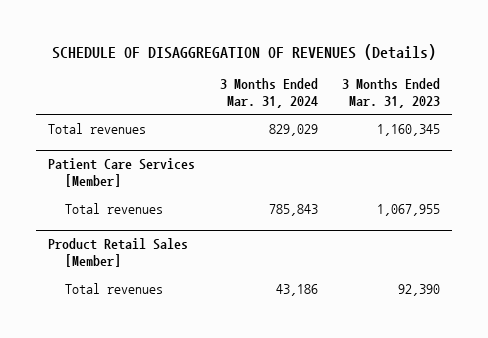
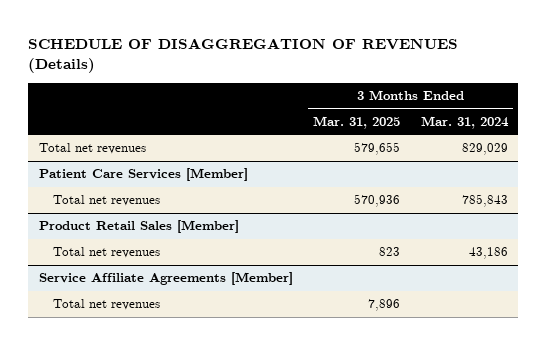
- | 3 Months Ended Mar. 31, 2024 | 3 Months Ended Mar. 31, 2023
+ | 3 Months Ended Mar. 31, 2025 | 3 Months Ended Mar. 31, 2024
- Total revenues | 829,029 | 1,160,345
+ Total net revenues | 579,655 | 829,029
@ Patient Care Services [Member]
- Total revenues | 785,843 | 1,067,955
+ Total net revenues | 570,936 | 785,843
@ Product Retail Sales [Member]
- Total revenues | 43,186 | 92,390
+ Total net revenues | 823 | 43,186
+ Service Affiliate Agreements [Member]
+ Total net revenues | 7,896 |

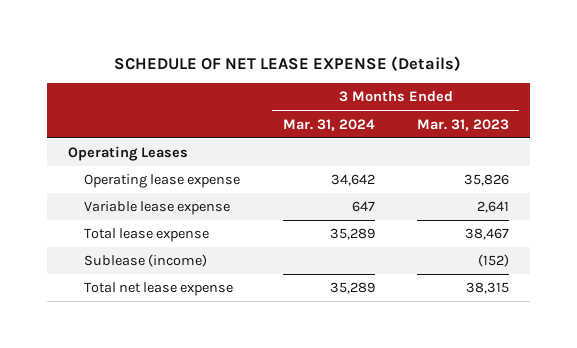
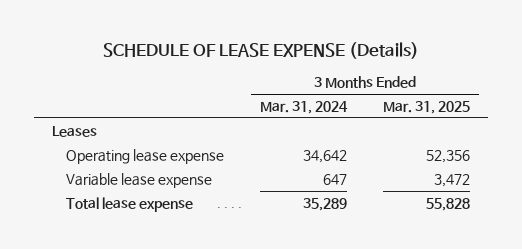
- SCHEDULE OF NET LEASE EXPENSE (Details)
+ SCHEDULE OF LEASE EXPENSE (Details)
- | 3 Months Ended Mar. 31, 2024 | 3 Months Ended Mar. 31, 2023
+ | 3 Months Ended Mar. 31, 2024 | 3 Months Ended Mar. 31, 2025
- Operating Leases
+ Leases
- Sublease (income) | | (152)
- Total net lease expense | 35,289 | 38,315

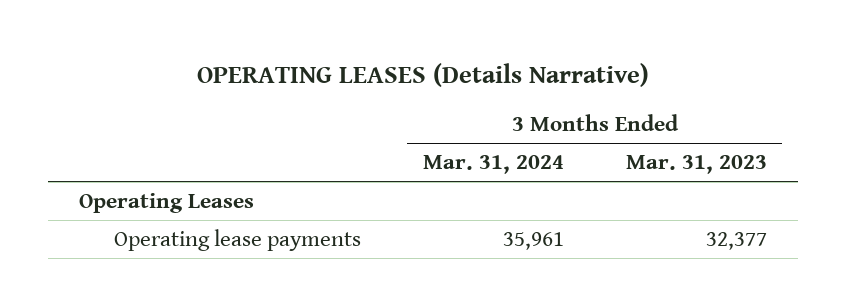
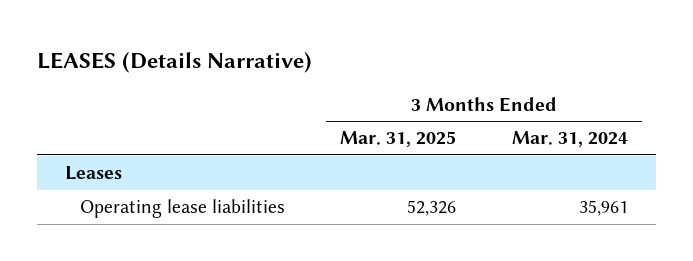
- OPERATING LEASES (Details Narrative)
+ LEASES (Details Narrative)
- | 3 Months Ended Mar. 31, 2024 | 3 Months Ended Mar. 31, 2023
+ | 3 Months Ended Mar. 31, 2025 | 3 Months Ended Mar. 31, 2024
- Operating Leases
- Operating lease payments | 35,961 | 32,377
+ Leases
+ Operating lease liabilities | 52,326 | 35,961

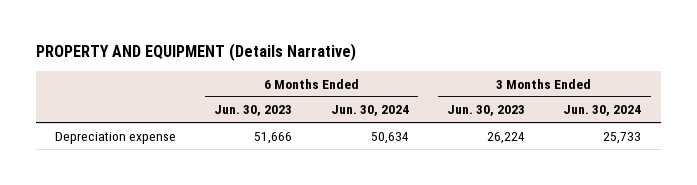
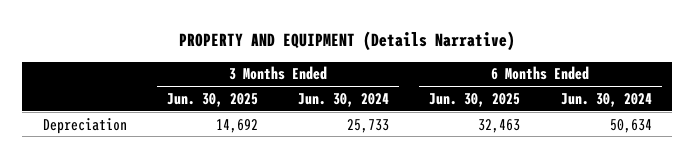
- | 6 Months Ended Jun. 30, 2023 | 6 Months Ended Jun. 30, 2024 | 3 Months Ended Jun. 30, 2023 | 3 Months Ended Jun. 30, 2024
+ | 3 Months Ended Jun. 30, 2025 | 3 Months Ended Jun. 30, 2024 | 6 Months Ended Jun. 30, 2025 | 6 Months Ended Jun. 30, 2024
- Depreciation expense | 51,666 | 50,634 | 26,224 | 25,733
+ Depreciation | 14,692 | 25,733 | 32,463 | 50,634

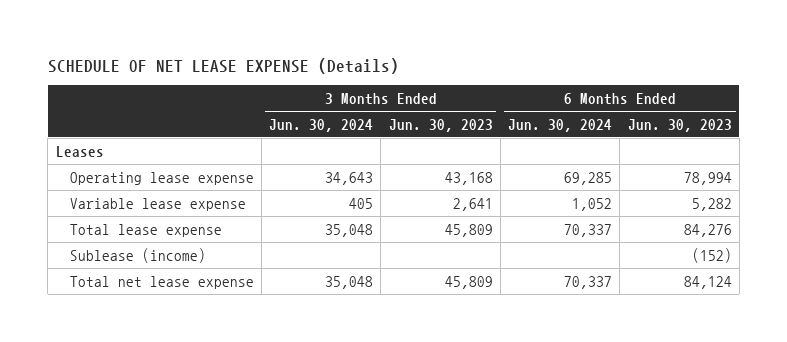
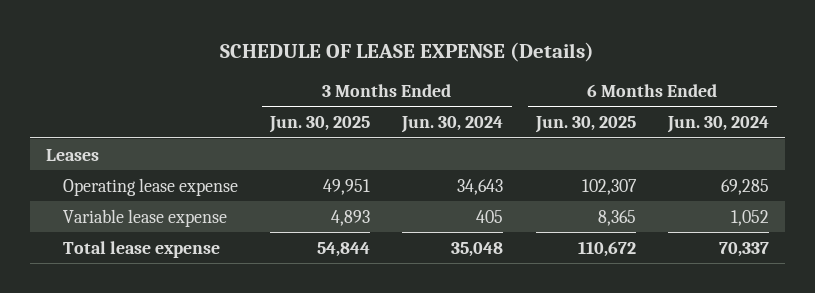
- SCHEDULE OF NET LEASE EXPENSE (Details)
+ SCHEDULE OF LEASE EXPENSE (Details)
- | 3 Months Ended Jun. 30, 2024 | 3 Months Ended Jun. 30, 2023 | 6 Months Ended Jun. 30, 2024 | 6 Months Ended Jun. 30, 2023
+ | 3 Months Ended Jun. 30, 2025 | 3 Months Ended Jun. 30, 2024 | 6 Months Ended Jun. 30, 2025 | 6 Months Ended Jun. 30, 2024
- Sublease (income) | | | | (152)
- Total net lease expense | 35,048 | 45,809 | 70,337 | 84,124

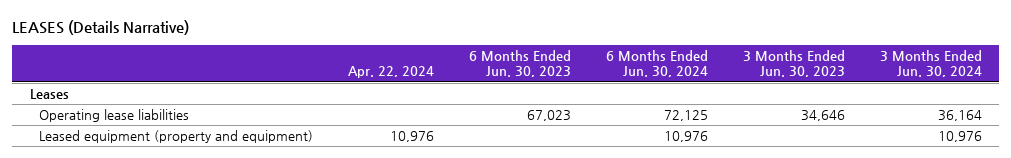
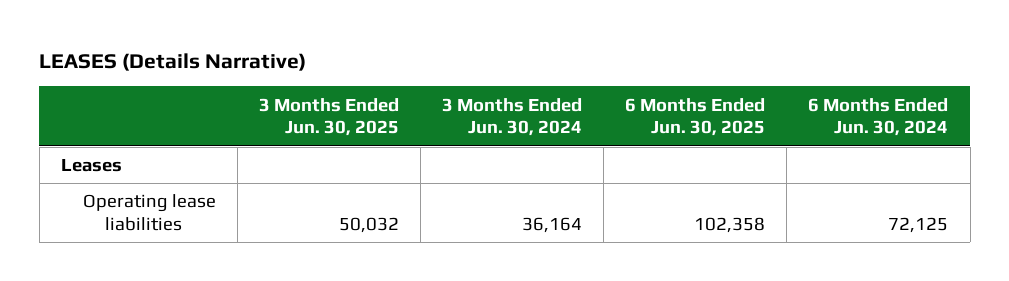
- | Apr. 22, 2024 | 6 Months Ended Jun. 30, 2023 | 6 Months Ended Jun. 30, 2024 | 3 Months Ended Jun. 30, 2023 | 3 Months Ended Jun. 30, 2024
+ | 3 Months Ended Jun. 30, 2025 | 3 Months Ended Jun. 30, 2024 | 6 Months Ended Jun. 30, 2025 | 6 Months Ended Jun. 30, 2024
- Leased equipment (property and equipment) | 10,976 | | 10,976 | | 10,976

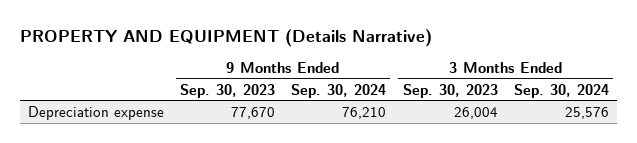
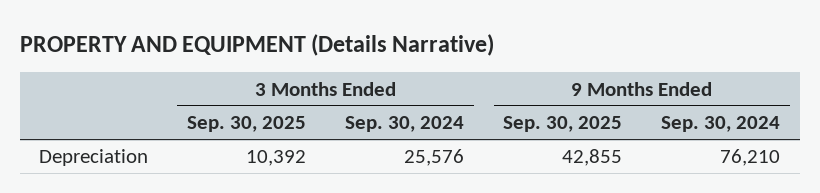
- | 9 Months Ended Sep. 30, 2023 | 9 Months Ended Sep. 30, 2024 | 3 Months Ended Sep. 30, 2023 | 3 Months Ended Sep. 30, 2024
+ | 3 Months Ended Sep. 30, 2025 | 3 Months Ended Sep. 30, 2024 | 9 Months Ended Sep. 30, 2025 | 9 Months Ended Sep. 30, 2024
- Depreciation expense | 77,670 | 76,210 | 26,004 | 25,576
+ Depreciation | 10,392 | 25,576 | 42,855 | 76,210

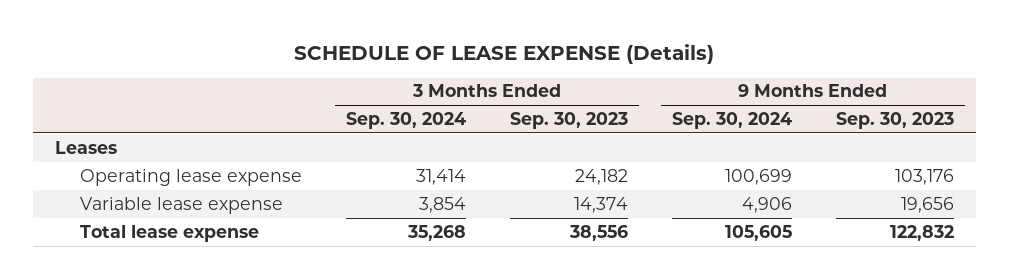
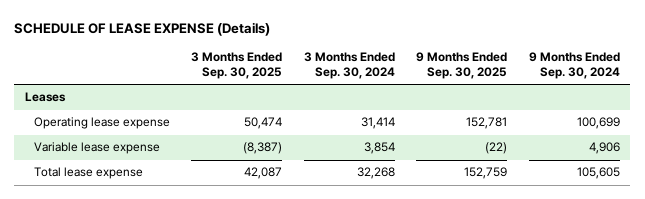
- | 3 Months Ended Sep. 30, 2024 | 3 Months Ended Sep. 30, 2023 | 9 Months Ended Sep. 30, 2024 | 9 Months Ended Sep. 30, 2023
+ | 3 Months Ended Sep. 30, 2025 | 3 Months Ended Sep. 30, 2024 | 9 Months Ended Sep. 30, 2025 | 9 Months Ended Sep. 30, 2024
- Total lease expense | 35,268 | 38,556 | 105,605 | 122,832
+ Total lease expense | 42,087 | 32,268 | 152,759 | 105,605

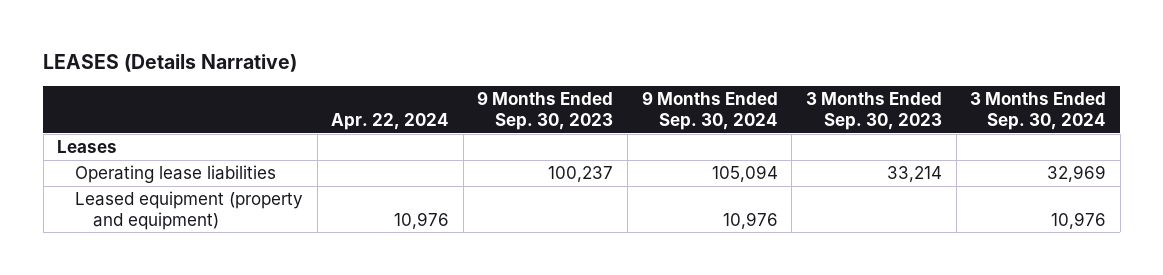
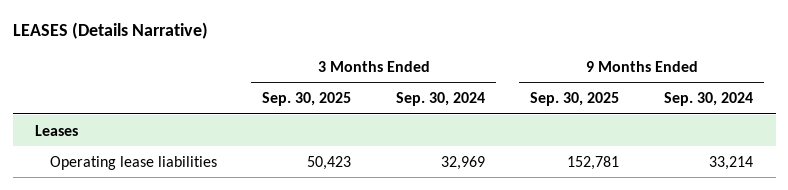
- | Apr. 22, 2024 | 9 Months Ended Sep. 30, 2023 | 9 Months Ended Sep. 30, 2024 | 3 Months Ended Sep. 30, 2023 | 3 Months Ended Sep. 30, 2024
+ | 3 Months Ended Sep. 30, 2025 | 3 Months Ended Sep. 30, 2024 | 9 Months Ended Sep. 30, 2025 | 9 Months Ended Sep. 30, 2024
- Operating lease liabilities | | 100,237 | 105,094 | 33,214 | 32,969
- Leased equipment (property and equipment) | 10,976 | | 10,976 | | 10,976
+ Operating lease liabilities | 50,423 | 32,969 | 152,781 | 33,214

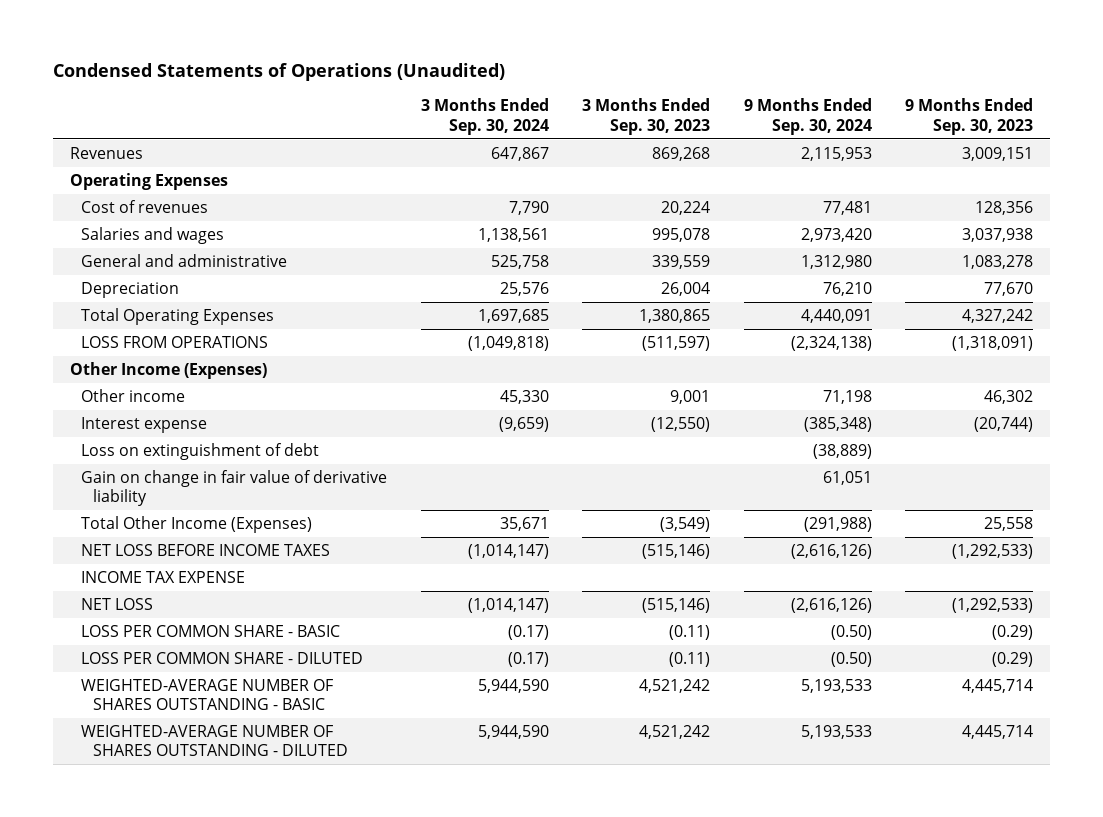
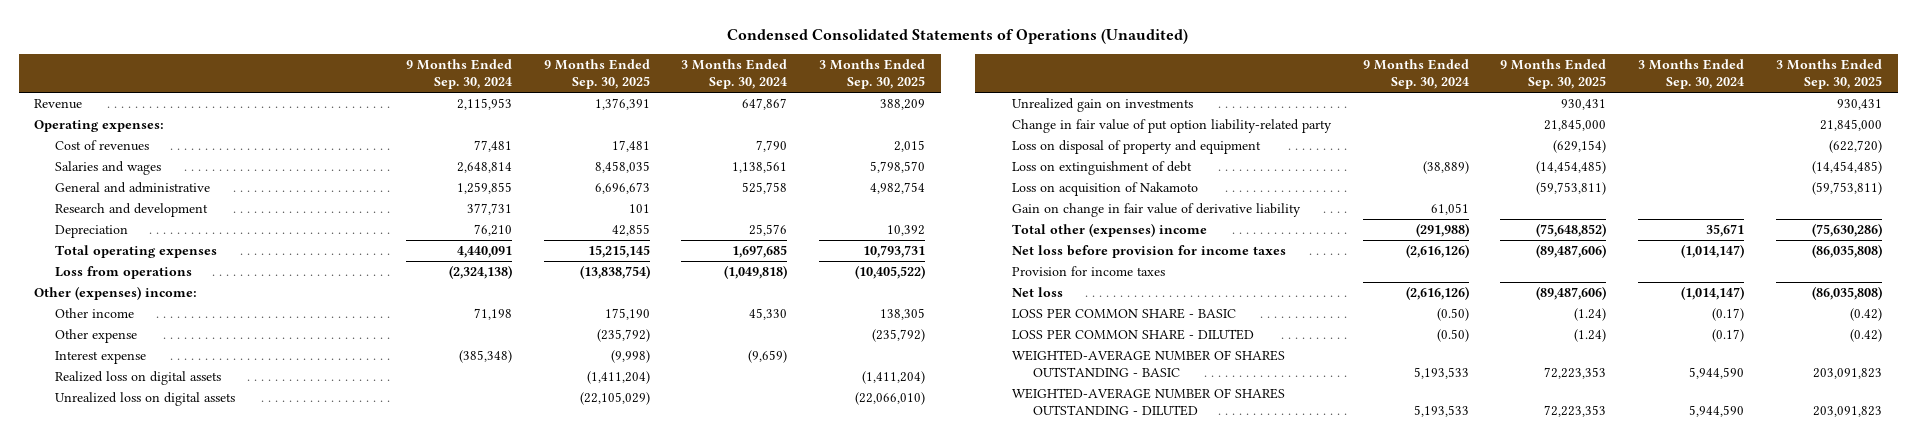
- Condensed Statements of Operations (Unaudited)
+ Condensed Consolidated Statements of Operations (Unaudited)
- | 3 Months Ended Sep. 30, 2024 | 3 Months Ended Sep. 30, 2023 | 9 Months Ended Sep. 30, 2024 | 9 Months Ended Sep. 30, 2023
+ | 9 Months Ended Sep. 30, 2024 | 9 Months Ended Sep. 30, 2025 | 3 Months Ended Sep. 30, 2024 | 3 Months Ended Sep. 30, 2025
- Revenues | 647,867 | 869,268 | 2,115,953 | 3,009,151
- Operating Expenses
+ Revenue | 2,115,953 | 1,376,391 | 647,867 | 388,209
+ Operating expenses:
- Salaries and wages | 1,138,561 | 995,078 | 2,973,420 | 3,037,938
- General and administrative | 525,758 | 339,559 | 1,312,980 | 1,083,278
+ Salaries and wages | 2,648,814 | 8,458,035 | 1,138,561 | 5,798,570
+ General and administrative | 1,259,855 | 6,696,673 | 525,758 | 4,982,754
+ Research and development | 377,731 | 101 | |
- Total Operating Expenses | 1,697,685 | 1,380,865 | 4,440,091 | 4,327,242
- LOSS FROM OPERATIONS | (1,049,818) | (511,597) | (2,324,138) | (1,318,091)
- Other Income (Expenses)
+ Total operating expenses | 4,440,091 | 15,215,145 | 1,697,685 | 10,793,731
+ Loss from operations | (2,324,138) | (13,838,754) | (1,049,818) | (10,405,522)
+ Other (expenses) income:
+ Other expense | | (235,792) | | (235,792)
+ Realized loss on digital assets | | (1,411,204) | | (1,411,204)
+ Unrealized loss on digital assets | | (22,105,029) | | (22,066,010)
+ Unrealized gain on investments | | 930,431 | | 930,431
+ Change in fair value of put option liability-related party | | 21,845,000 | | 21,845,000
+ Loss on disposal of property and equipment | | (629,154) | | (622,720)
+ Loss on acquisition of Nakamoto | | (59,753,811) | | (59,753,811)
- Total Other Income (Expenses) | 35,671 | (3,549) | (291,988) | 25,558
- NET LOSS BEFORE INCOME TAXES | (1,014,147) | (515,146) | (2,616,126) | (1,292,533)
- INCOME TAX EXPENSE
- NET LOSS | (1,014,147) | (515,146) | (2,616,126) | (1,292,533)
+ Total other (expenses) income | (291,988) | (75,648,852) | 35,671 | (75,630,286)
+ Net loss before provision for income taxes | (2,616,126) | (89,487,606) | (1,014,147) | (86,035,808)
+ Provision for income taxes
+ Net loss | (2,616,126) | (89,487,606) | (1,014,147) | (86,035,808)

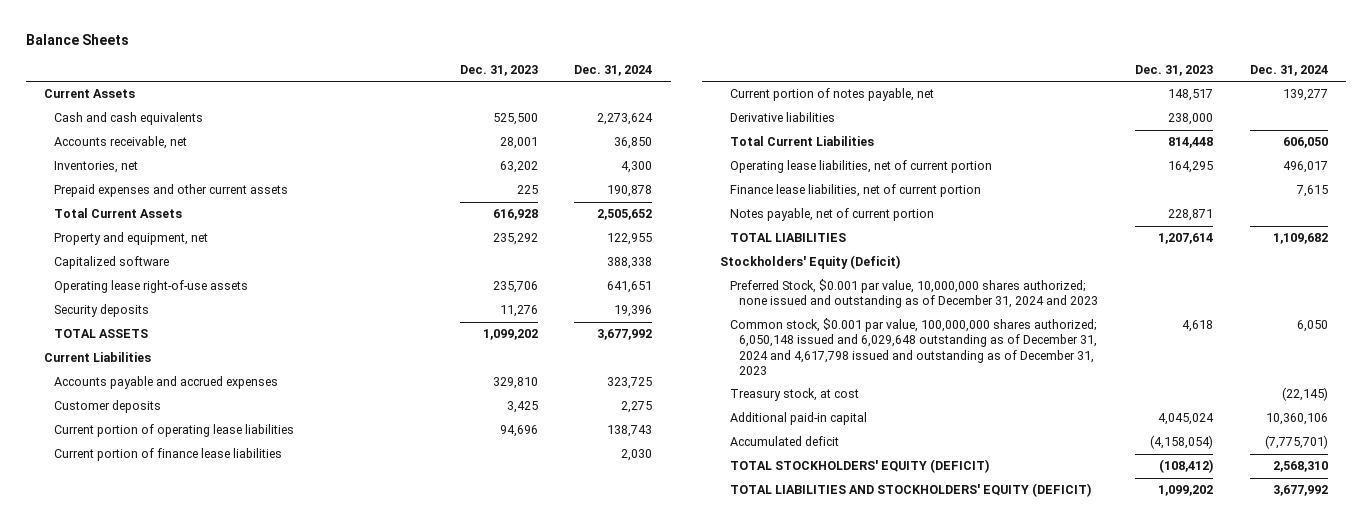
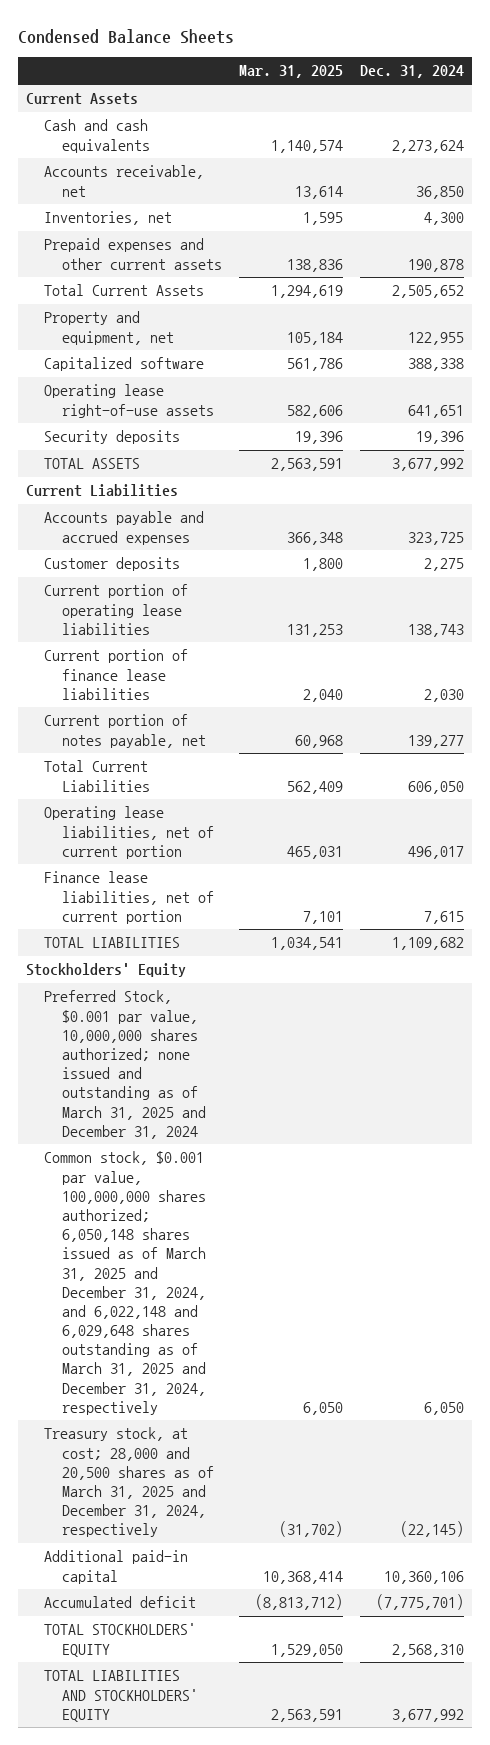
- Balance Sheets
+ Condensed Balance Sheets
- | Dec. 31, 2023 | Dec. 31, 2024
+ | Mar. 31, 2025 | Dec. 31, 2024
- Derivative liabilities | 238,000 |
- Notes payable, net of current portion | 228,871 |
- Stockholders' Equity (Deficit)
- Preferred Stock, $0.001 par value, 10,000,000 shares authorized; none issued and outstanding as of December 31, 2024 and 2023
- Common stock, $0.001 par value, 100,000,000 shares authorized; 6,050,148 issued and 6,029,648 outstanding as of December 31, 2024 and 4,617,798 issued and outstanding as of December 31, 2023 | 4,618 | 6,050
- Treasury stock, at cost | | (22,145)
+ Stockholders' Equity
+ Preferred Stock, $0.001 par value, 10,000,000 shares authorized; none issued and outstanding as of March 31, 2025 and December 31, 2024
+ Common stock, $0.001 par value, 100,000,000 shares authorized; 6,050,148 shares issued as of March 31, 2025 and December 31, 2024, and 6,022,148 and 6,029,648 shares outstanding as of March 31, 2025 and December 31, 2024, respectively | 6,050 | 6,050
+ Treasury stock, at cost; 28,000 and 20,500 shares as of March 31, 2025 and December 31, 2024, respectively | (31,702) | (22,145)
- TOTAL STOCKHOLDERS' EQUITY (DEFICIT) | (108,412) | 2,568,310
- TOTAL LIABILITIES AND STOCKHOLDERS' EQUITY (DEFICIT) | 1,099,202 | 3,677,992
+ TOTAL STOCKHOLDERS' EQUITY | 1,529,050 | 2,568,310
+ TOTAL LIABILITIES AND STOCKHOLDERS' EQUITY | 2,563,591 | 3,677,992

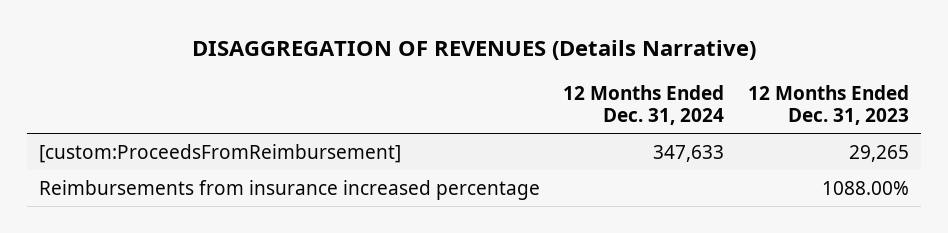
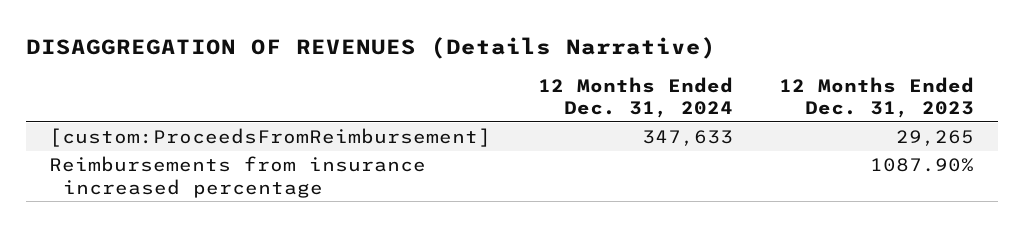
- Reimbursements from insurance increased percentage | | 1088.00%
+ Reimbursements from insurance increased percentage | | 1087.90%

